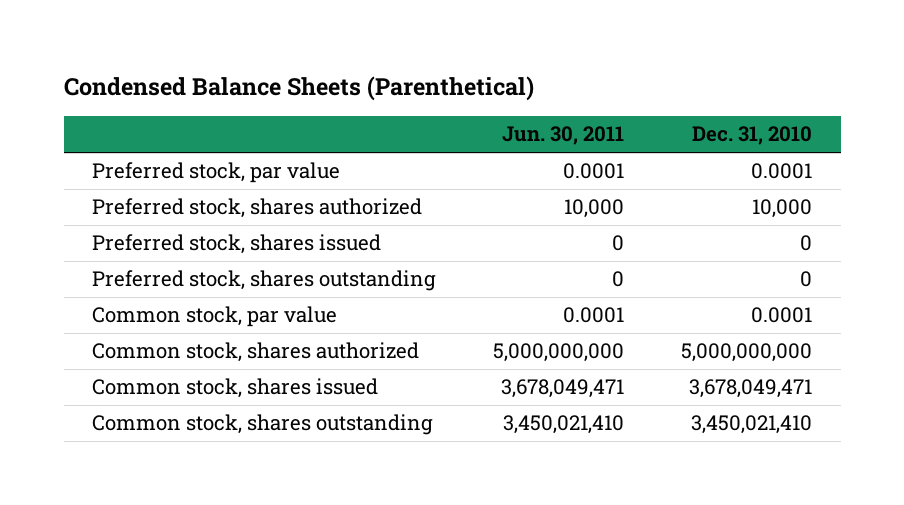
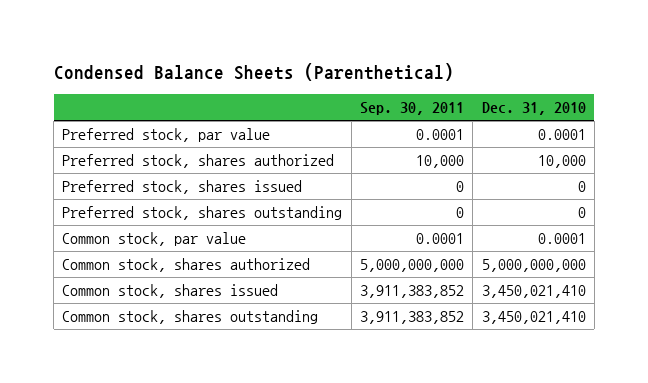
- | Jun. 30, 2011 | Dec. 31, 2010
+ | Sep. 30, 2011 | Dec. 31, 2010
- Common stock, shares issued | 3,678,049,471 | 3,678,049,471
+ Common stock, shares issued | 3,911,383,852 | 3,450,021,410

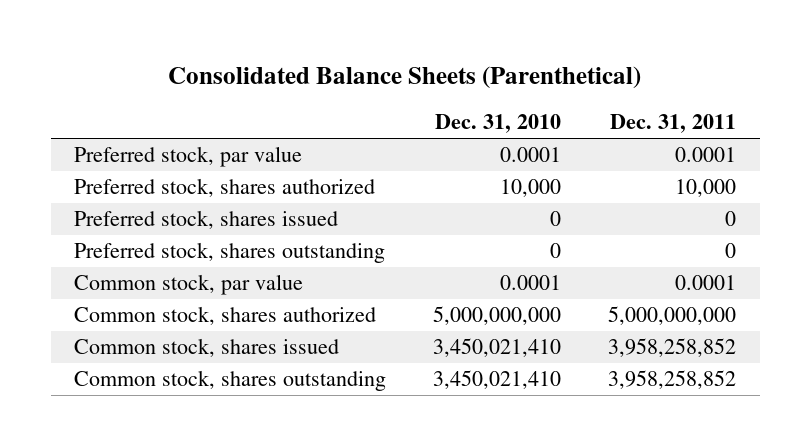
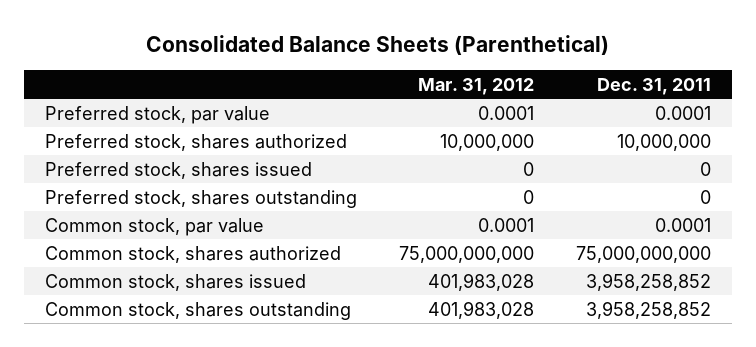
- | Dec. 31, 2010 | Dec. 31, 2011
+ | Mar. 31, 2012 | Dec. 31, 2011
- Preferred stock, shares authorized | 10,000 | 10,000
+ Preferred stock, shares authorized | 10,000,000 | 10,000,000
- Common stock, shares authorized | 5,000,000,000 | 5,000,000,000
+ Common stock, shares authorized | 75,000,000,000 | 75,000,000,000

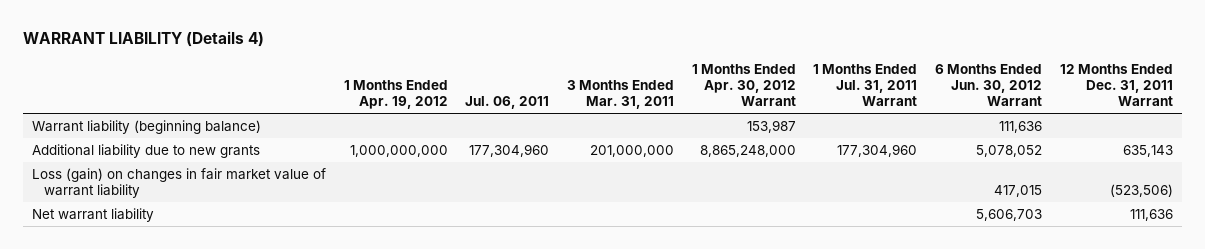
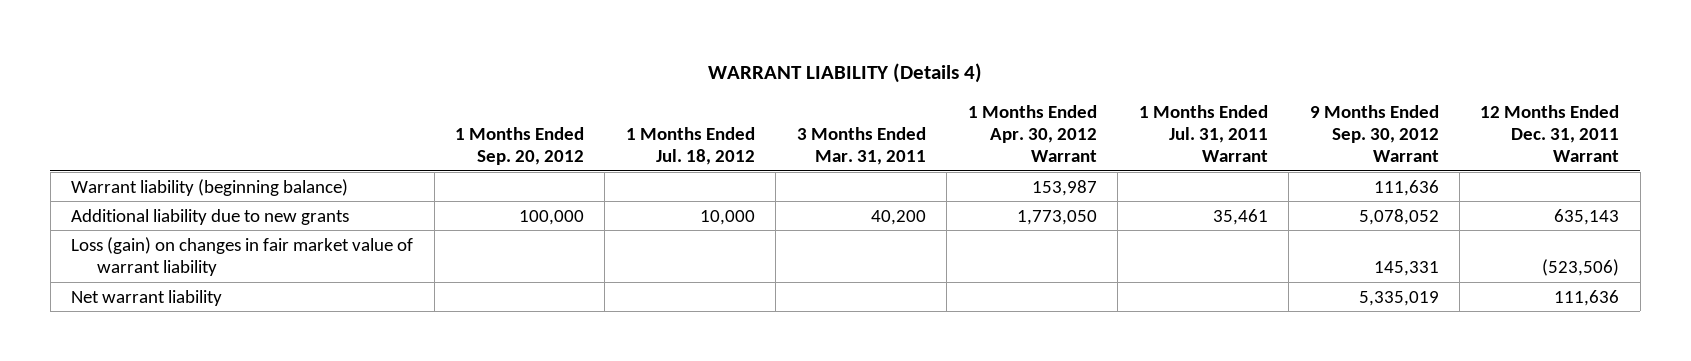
- | 1 Months Ended Apr. 19, 2012 | Jul. 06, 2011 | 3 Months Ended Mar. 31, 2011 | 1 Months Ended Apr. 30, 2012 Warrant | 1 Months Ended Jul. 31, 2011 Warrant | 6 Months Ended Jun. 30, 2012 Warrant | 12 Months Ended Dec. 31, 2011 Warrant
+ | 1 Months Ended Sep. 20, 2012 | 1 Months Ended Jul. 18, 2012 | 3 Months Ended Mar. 31, 2011 | 1 Months Ended Apr. 30, 2012 Warrant | 1 Months Ended Jul. 31, 2011 Warrant | 9 Months Ended Sep. 30, 2012 Warrant | 12 Months Ended Dec. 31, 2011 Warrant
- Additional liability due to new grants | 1,000,000,000 | 177,304,960 | 201,000,000 | 8,865,248,000 | 177,304,960 | 5,078,052 | 635,143
+ Additional liability due to new grants | 100,000 | 10,000 | 40,200 | 1,773,050 | 35,461 | 5,078,052 | 635,143

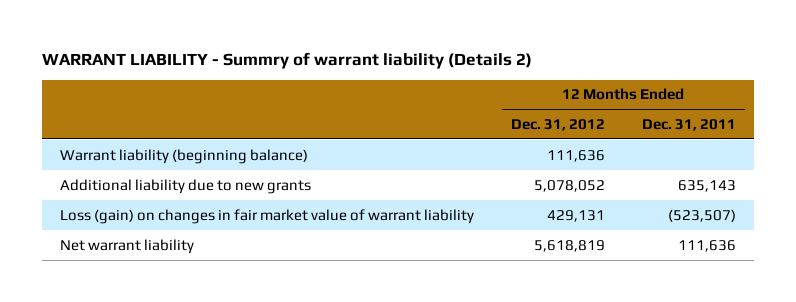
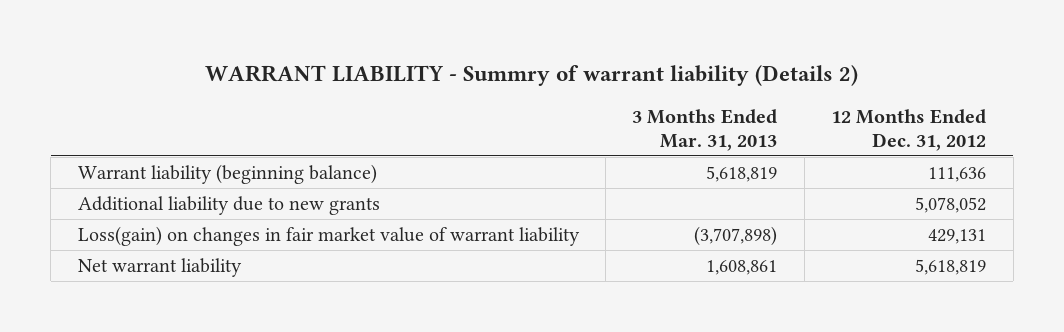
- | 12 Months Ended Dec. 31, 2012 | 12 Months Ended Dec. 31, 2011
+ | 3 Months Ended Mar. 31, 2013 | 12 Months Ended Dec. 31, 2012
- Loss (gain) on changes in fair market value of warrant liability | 429,131 | (523,507)
+ Loss(gain) on changes in fair market value of warrant liability | (3,707,898) | 429,131

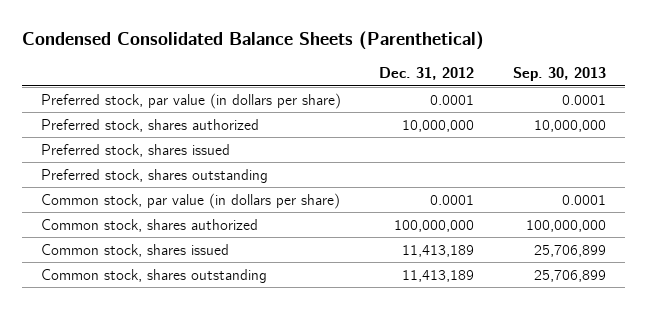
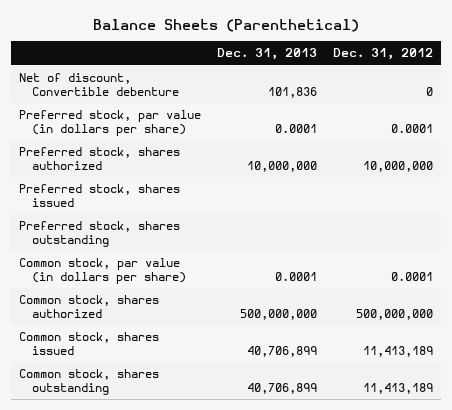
- Condensed Consolidated Balance Sheets (Parenthetical)
+ Balance Sheets (Parenthetical)
- | Dec. 31, 2012 | Sep. 30, 2013
+ | Dec. 31, 2013 | Dec. 31, 2012
+ Net of discount, Convertible debenture | 101,836 | 0
- Common stock, shares authorized | 100,000,000 | 100,000,000
+ Common stock, shares authorized | 500,000,000 | 500,000,000

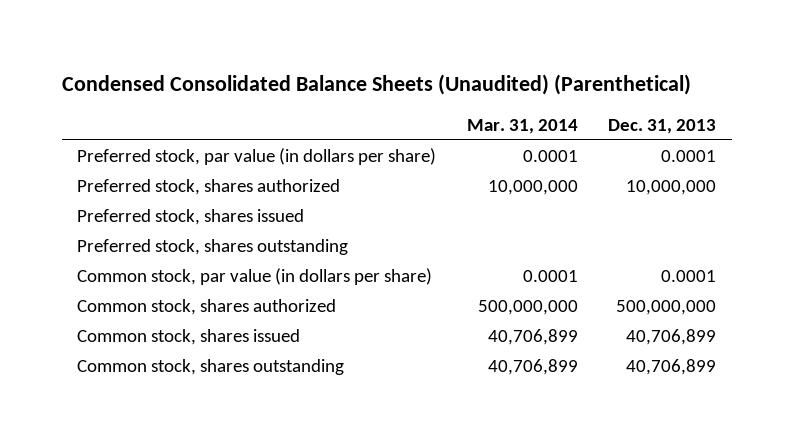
- Balance Sheets (Parenthetical)
+ Condensed Consolidated Balance Sheets (Unaudited) (Parenthetical)
- | Dec. 31, 2013 | Dec. 31, 2012
+ | Mar. 31, 2014 | Dec. 31, 2013
- Net of discount, Convertible debenture | 101,836 | 0

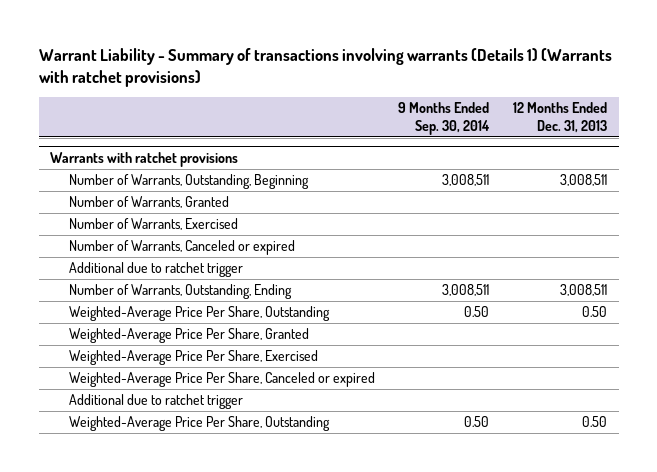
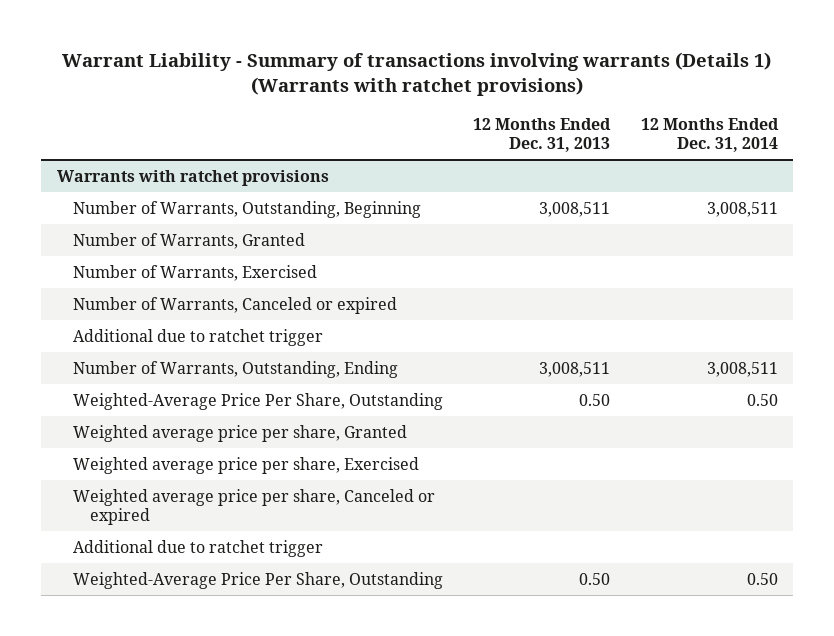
- | 9 Months Ended Sep. 30, 2014 | 12 Months Ended Dec. 31, 2013
+ | 12 Months Ended Dec. 31, 2013 | 12 Months Ended Dec. 31, 2014
@ Warrants with ratchet provisions
- Weighted-Average Price Per Share, Granted
- Weighted-Average Price Per Share, Exercised
- Weighted-Average Price Per Share, Canceled or expired
+ Weighted average price per share, Granted
+ Weighted average price per share, Exercised
+ Weighted average price per share, Canceled or expired

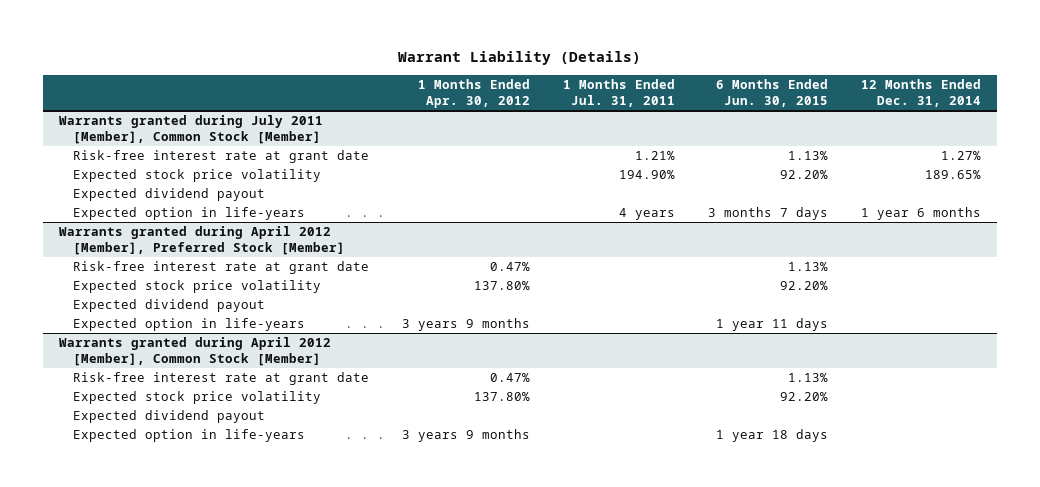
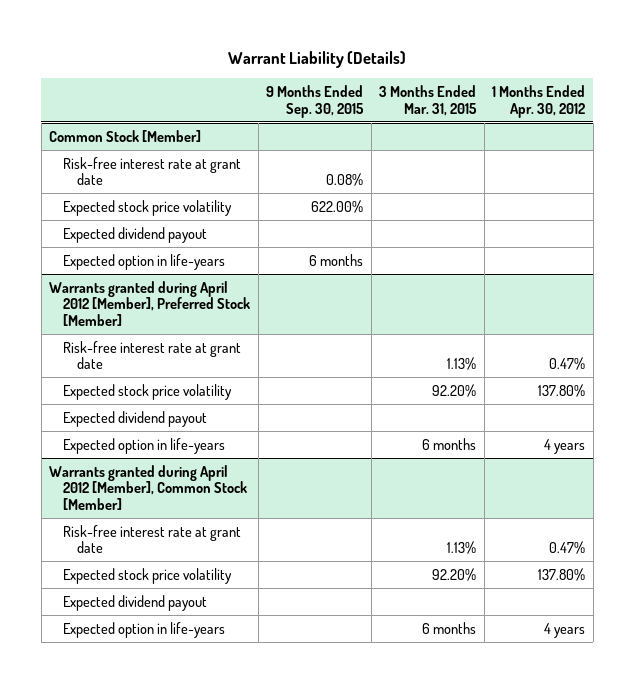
- | 1 Months Ended Apr. 30, 2012 | 1 Months Ended Jul. 31, 2011 | 6 Months Ended Jun. 30, 2015 | 12 Months Ended Dec. 31, 2014
+ | 9 Months Ended Sep. 30, 2015 | 3 Months Ended Mar. 31, 2015 | 1 Months Ended Apr. 30, 2012
- Warrants granted during July 2011 [Member], Common Stock [Member]
+ Common Stock [Member]
@ Warrants granted during April 2012 [Member], Preferred Stock [Member]
- Expected option in life-years | 3 years 9 months | | 1 year 11 days |
+ Expected option in life-years | | 6 months | 4 years
@ Warrants granted during April 2012 [Member], Common Stock [Member]
- Expected option in life-years | 3 years 9 months | | 1 year 18 days |
+ Expected option in life-years | | 6 months | 4 years

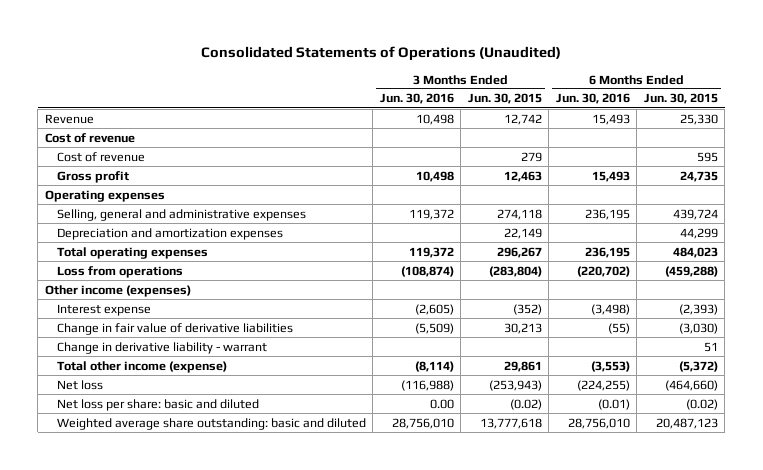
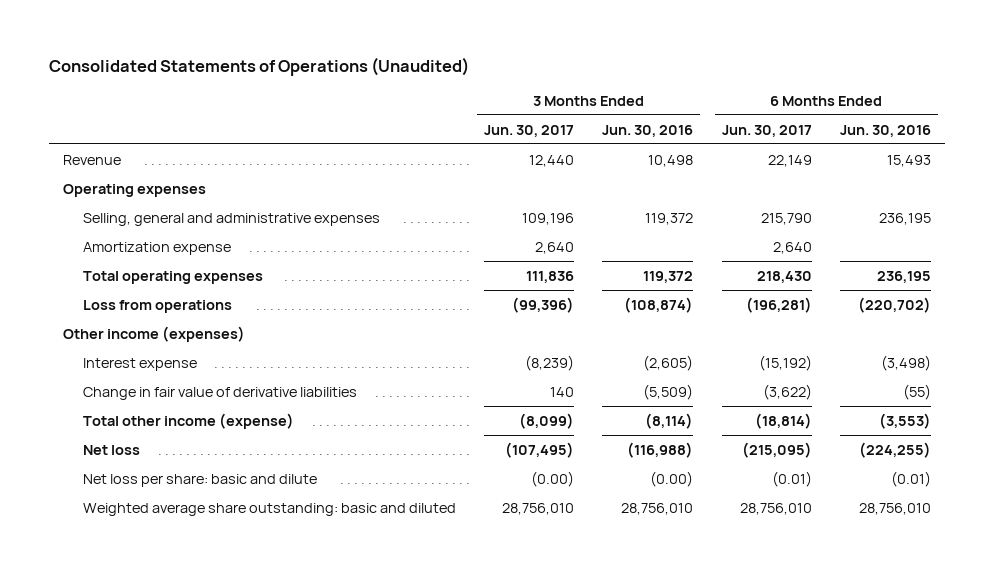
- | 3 Months Ended Jun. 30, 2016 | 3 Months Ended Jun. 30, 2015 | 6 Months Ended Jun. 30, 2016 | 6 Months Ended Jun. 30, 2015
+ | 3 Months Ended Jun. 30, 2017 | 3 Months Ended Jun. 30, 2016 | 6 Months Ended Jun. 30, 2017 | 6 Months Ended Jun. 30, 2016
- Cost of revenue
- Cost of revenue | | 279 | | 595
- Gross profit | 10,498 | 12,463 | 15,493 | 24,735
- Depreciation and amortization expenses | | 22,149 | | 44,299
+ Amortization expense | 2,640 | | 2,640 |
- Change in derivative liability - warrant | | | | 51
- Net loss per share: basic and diluted | 0.00 | (0.02) | (0.01) | (0.02)
+ Net loss per share: basic and dilute | (0.00) | (0.00) | (0.01) | (0.01)

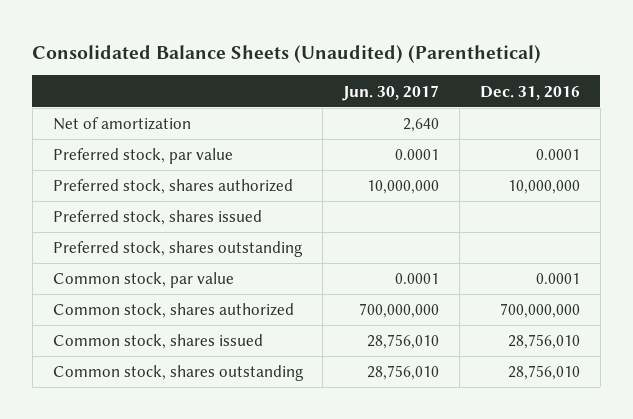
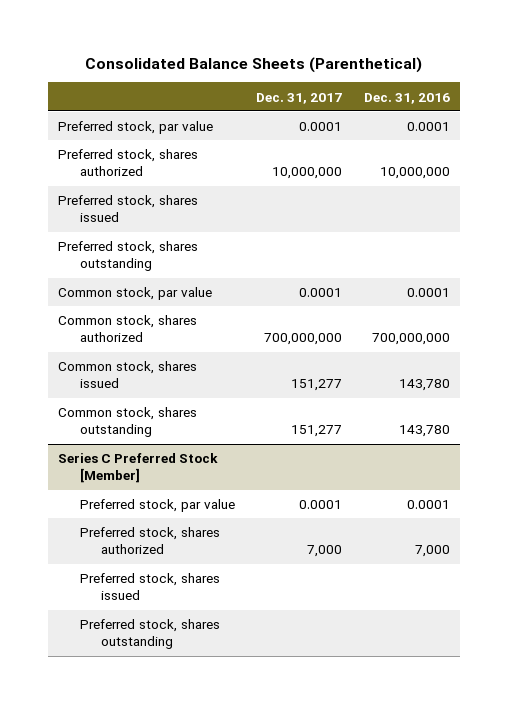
- Consolidated Balance Sheets (Unaudited) (Parenthetical)
+ Consolidated Balance Sheets (Parenthetical)
- | Jun. 30, 2017 | Dec. 31, 2016
+ | Dec. 31, 2017 | Dec. 31, 2016
- Net of amortization | 2,640 |
- Common stock, shares issued | 28,756,010 | 28,756,010
- Common stock, shares outstanding | 28,756,010 | 28,756,010
+ Common stock, shares issued | 151,277 | 143,780
+ Common stock, shares outstanding | 151,277 | 143,780
+ Series C Preferred Stock [Member]
+ Preferred stock, par value | 0.0001 | 0.0001
+ Preferred stock, shares authorized | 7,000 | 7,000
+ Preferred stock, shares issued
+ Preferred stock, shares outstanding

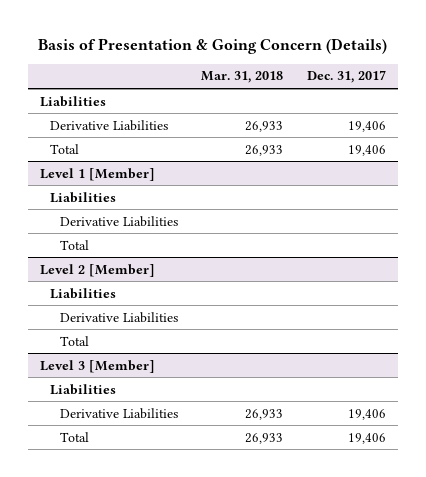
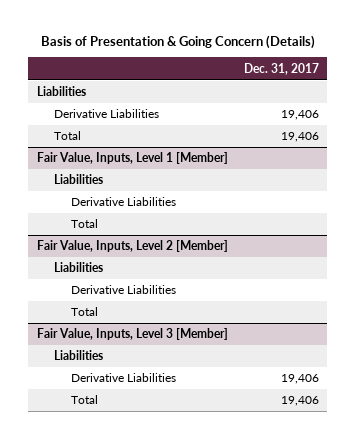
- | Mar. 31, 2018 | Dec. 31, 2017
+ | Dec. 31, 2017
- Level 1 [Member]
+ Fair Value, Inputs, Level 1 [Member]
- Level 2 [Member]
+ Fair Value, Inputs, Level 2 [Member]
- Level 3 [Member]
+ Fair Value, Inputs, Level 3 [Member]

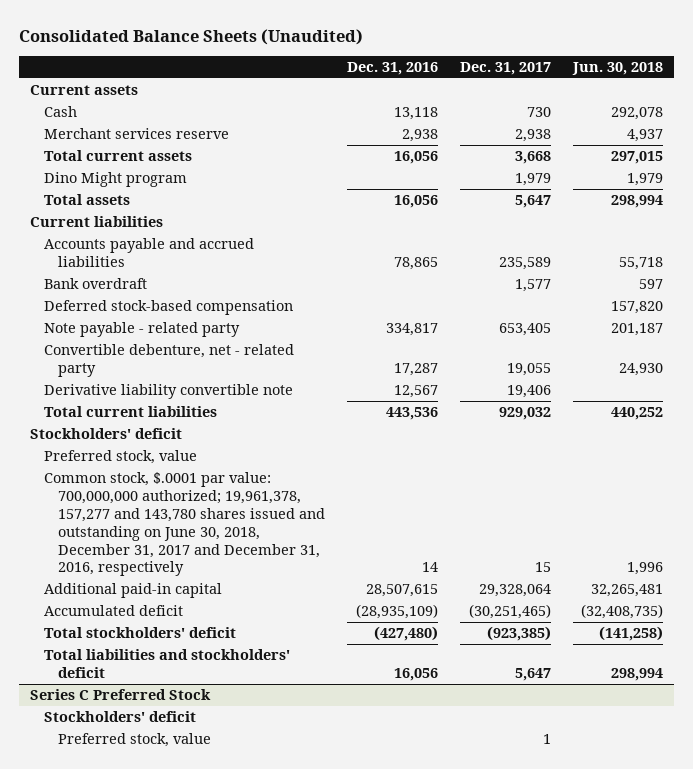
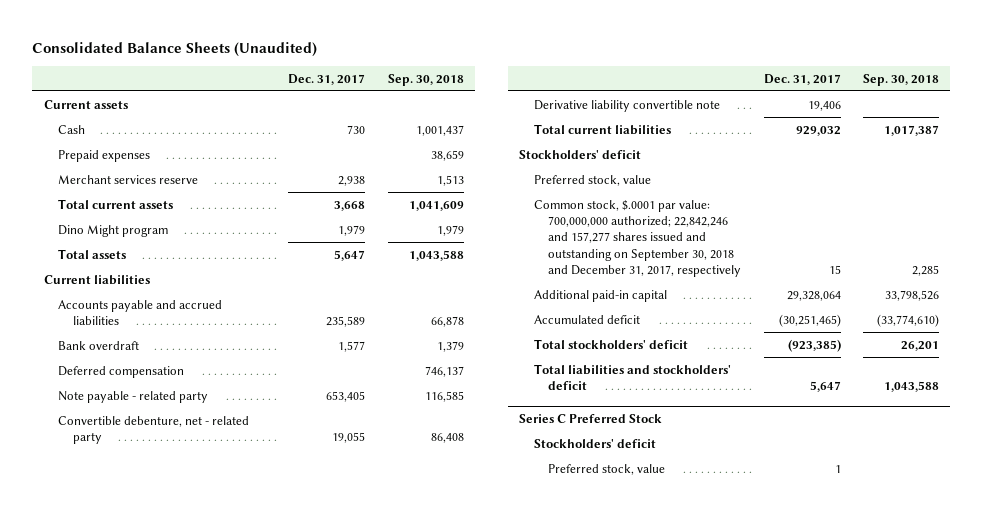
- | Dec. 31, 2016 | Dec. 31, 2017 | Jun. 30, 2018
+ | Dec. 31, 2017 | Sep. 30, 2018
+ Prepaid expenses | | 38,659
- Deferred stock-based compensation | | | 157,820
+ Deferred compensation | | 746,137
- Common stock, $.0001 par value: 700,000,000 authorized; 19,961,378, 157,277 and 143,780 shares issued and outstanding on June 30, 2018, December 31, 2017 and December 31, 2016, respectively | 14 | 15 | 1,996
+ Common stock, $.0001 par value: 700,000,000 authorized; 22,842,246 and 157,277 shares issued and outstanding on September 30, 2018 and December 31, 2017, respectively | 15 | 2,285

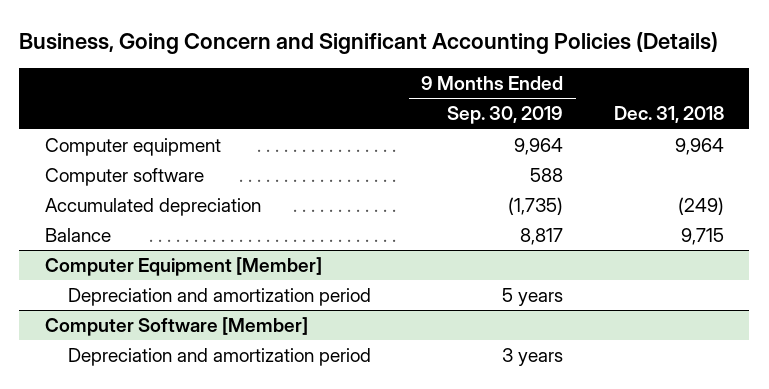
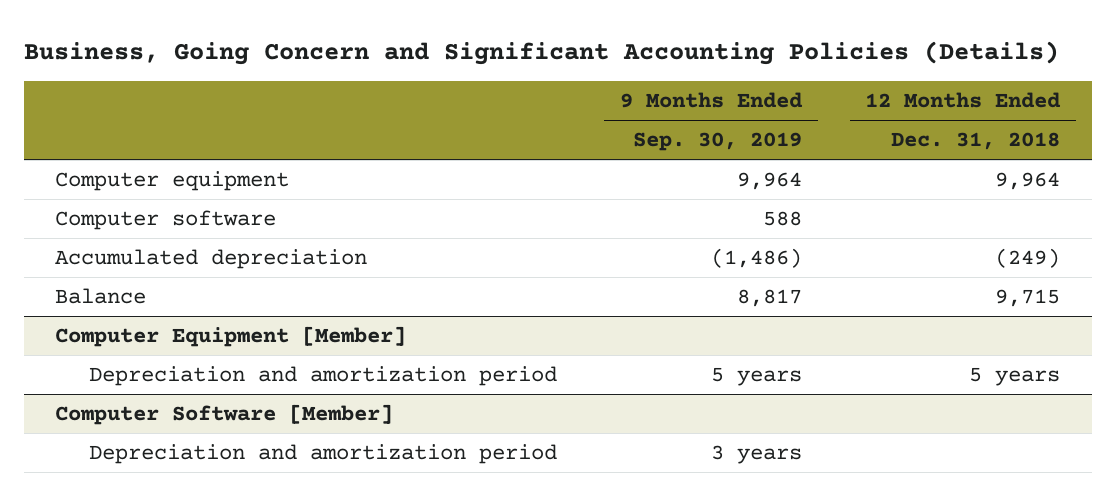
- | 9 Months Ended Sep. 30, 2019 | Dec. 31, 2018
+ | 9 Months Ended Sep. 30, 2019 | 12 Months Ended Dec. 31, 2018
- Accumulated depreciation | (1,735) | (249)
+ Accumulated depreciation | (1,486) | (249)

